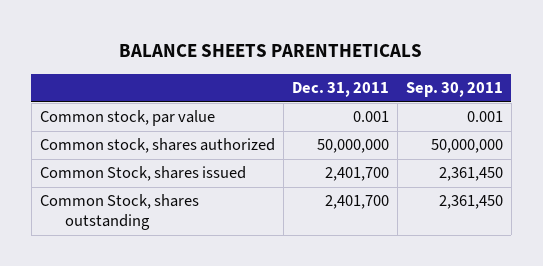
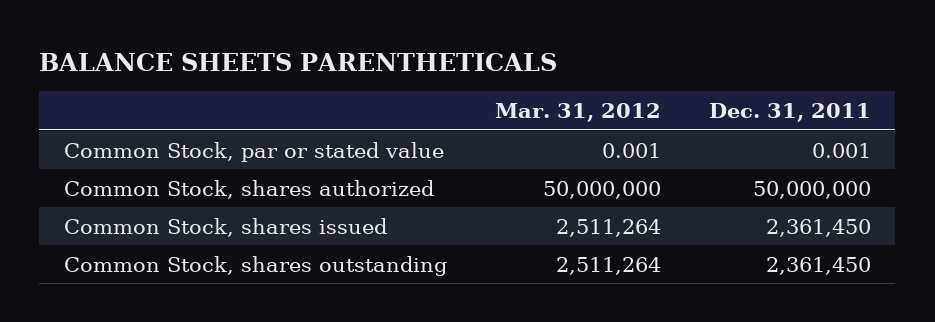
- | Dec. 31, 2011 | Sep. 30, 2011
+ | Mar. 31, 2012 | Dec. 31, 2011
- Common stock, par value | 0.001 | 0.001
- Common stock, shares authorized | 50,000,000 | 50,000,000
- Common Stock, shares issued | 2,401,700 | 2,361,450
- Common Stock, shares outstanding | 2,401,700 | 2,361,450
+ Common Stock, par or stated value | 0.001 | 0.001
+ Common Stock, shares authorized | 50,000,000 | 50,000,000
+ Common Stock, shares issued | 2,511,264 | 2,361,450
+ Common Stock, shares outstanding | 2,511,264 | 2,361,450

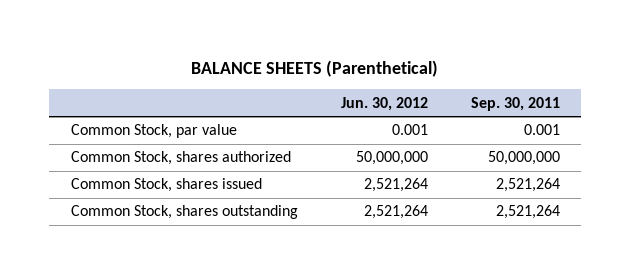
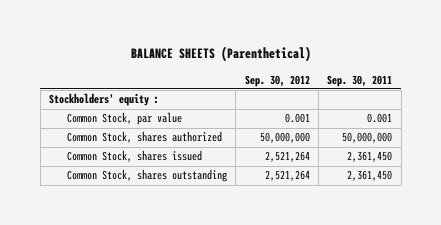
- | Jun. 30, 2012 | Sep. 30, 2011
+ | Sep. 30, 2012 | Sep. 30, 2011
+ Stockholders' equity :
- Common Stock, shares issued | 2,521,264 | 2,521,264
- Common Stock, shares outstanding | 2,521,264 | 2,521,264
+ Common Stock, shares issued | 2,521,264 | 2,361,450
+ Common Stock, shares outstanding | 2,521,264 | 2,361,450

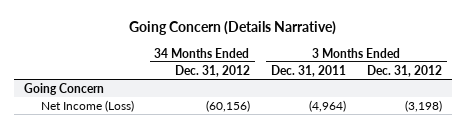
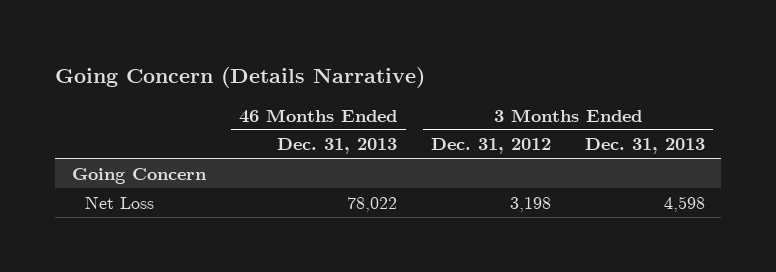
- | 34 Months Ended Dec. 31, 2012 | 3 Months Ended Dec. 31, 2011 | 3 Months Ended Dec. 31, 2012
+ | 46 Months Ended Dec. 31, 2013 | 3 Months Ended Dec. 31, 2012 | 3 Months Ended Dec. 31, 2013
- Net Income (Loss) | (60,156) | (4,964) | (3,198)
+ Net Loss | 78,022 | 3,198 | 4,598

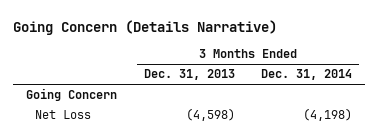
- | 46 Months Ended Dec. 31, 2013 | 3 Months Ended Dec. 31, 2012 | 3 Months Ended Dec. 31, 2013
+ | 3 Months Ended Dec. 31, 2013 | 3 Months Ended Dec. 31, 2014
- Net Loss | 78,022 | 3,198 | 4,598
+ Net Loss | (4,598) | (4,198)

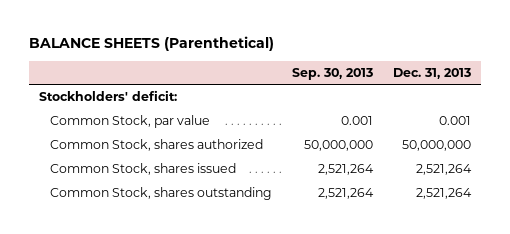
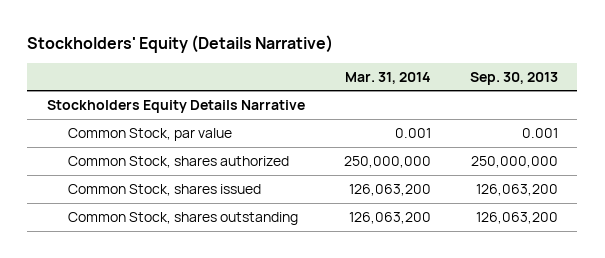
- BALANCE SHEETS (Parenthetical)
+ Stockholders' Equity (Details Narrative)
- | Sep. 30, 2013 | Dec. 31, 2013
+ | Mar. 31, 2014 | Sep. 30, 2013
- Stockholders' deficit:
+ Stockholders Equity Details Narrative
- Common Stock, shares authorized | 50,000,000 | 50,000,000
- Common Stock, shares issued | 2,521,264 | 2,521,264
- Common Stock, shares outstanding | 2,521,264 | 2,521,264
+ Common Stock, shares authorized | 250,000,000 | 250,000,000
+ Common Stock, shares issued | 126,063,200 | 126,063,200
+ Common Stock, shares outstanding | 126,063,200 | 126,063,200

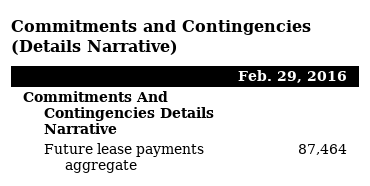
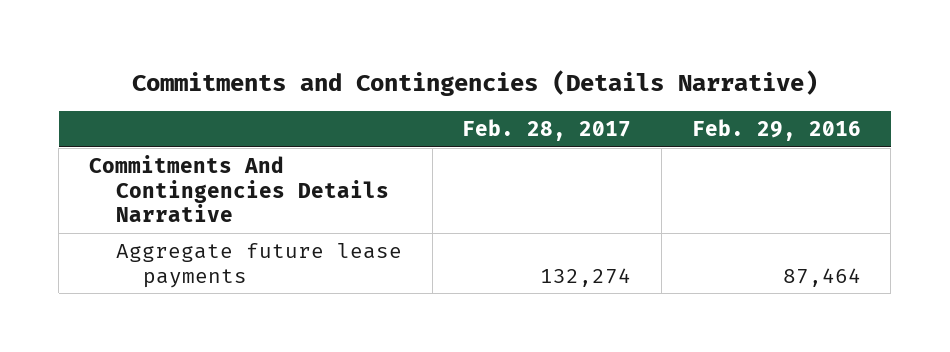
- | Feb. 29, 2016
+ | Feb. 28, 2017 | Feb. 29, 2016
- Future lease payments aggregate | 87,464
+ Aggregate future lease payments | 132,274 | 87,464

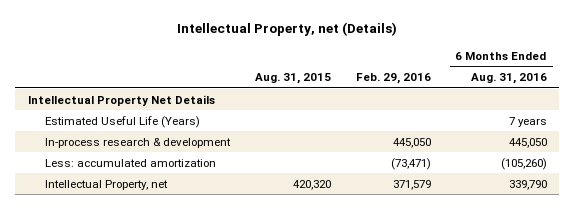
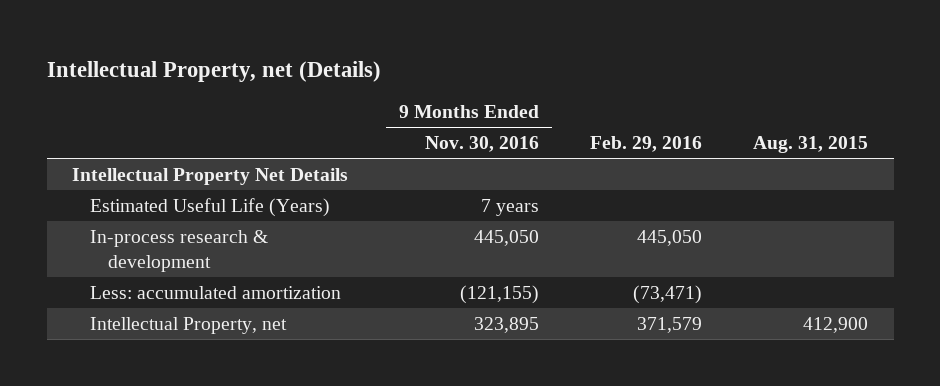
- | Aug. 31, 2015 | Feb. 29, 2016 | 6 Months Ended Aug. 31, 2016
+ | 9 Months Ended Nov. 30, 2016 | Feb. 29, 2016 | Aug. 31, 2015
- Intellectual Property, net | 420,320 | 371,579 | 339,790
+ Intellectual Property, net | 323,895 | 371,579 | 412,900

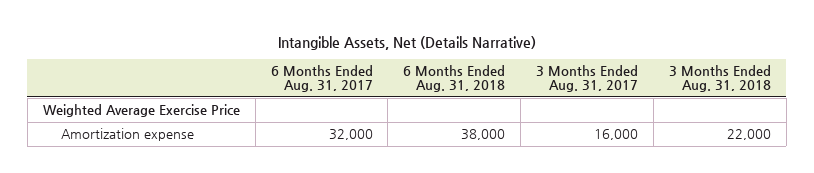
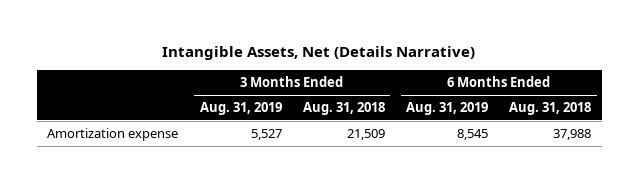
- | 6 Months Ended Aug. 31, 2017 | 6 Months Ended Aug. 31, 2018 | 3 Months Ended Aug. 31, 2017 | 3 Months Ended Aug. 31, 2018
+ | 3 Months Ended Aug. 31, 2019 | 3 Months Ended Aug. 31, 2018 | 6 Months Ended Aug. 31, 2019 | 6 Months Ended Aug. 31, 2018
- Weighted Average Exercise Price
- Amortization expense | 32,000 | 38,000 | 16,000 | 22,000
+ Amortization expense | 5,527 | 21,509 | 8,545 | 37,988

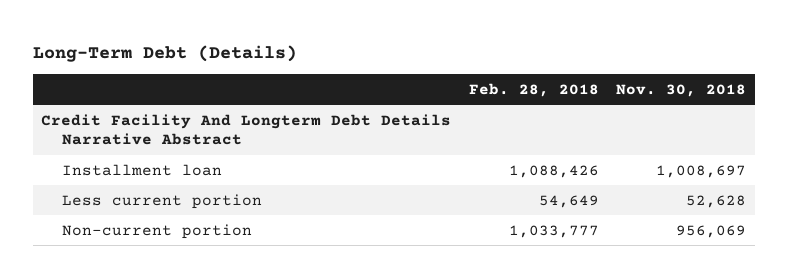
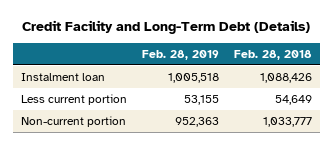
- Long-Term Debt (Details)
+ Credit Facility and Long-Term Debt (Details)
- | Feb. 28, 2018 | Nov. 30, 2018
+ | Feb. 28, 2019 | Feb. 28, 2018
- Credit Facility And Longterm Debt Details Narrative Abstract
- Installment loan | 1,088,426 | 1,008,697
+ Instalment loan | 1,005,518 | 1,088,426

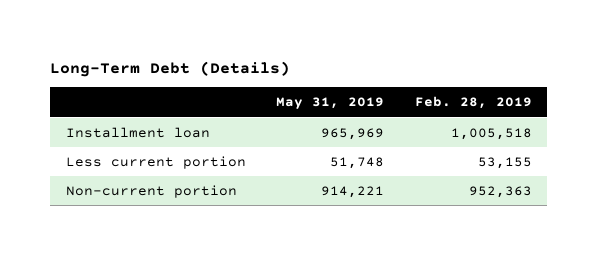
- Credit Facility and Long-Term Debt (Details)
+ Long-Term Debt (Details)
- | Feb. 28, 2019 | Feb. 28, 2018
+ | May 31, 2019 | Feb. 28, 2019
- Instalment loan | 1,005,518 | 1,088,426
+ Installment loan | 965,969 | 1,005,518

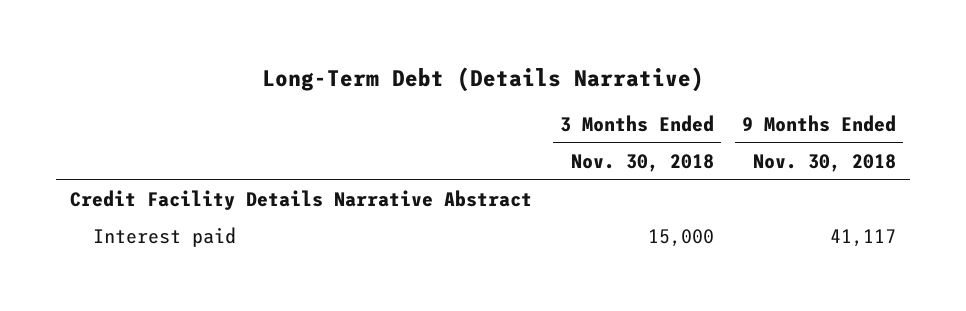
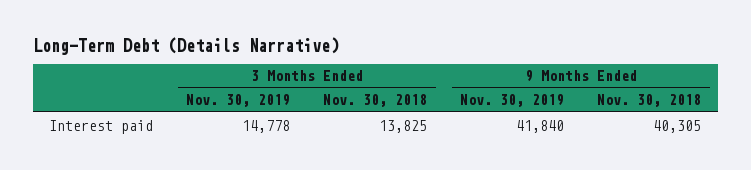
- | 3 Months Ended Nov. 30, 2018 | 9 Months Ended Nov. 30, 2018
+ | 3 Months Ended Nov. 30, 2019 | 3 Months Ended Nov. 30, 2018 | 9 Months Ended Nov. 30, 2019 | 9 Months Ended Nov. 30, 2018
- Credit Facility Details Narrative Abstract
- Interest paid | 15,000 | 41,117
+ Interest paid | 14,778 | 13,825 | 41,840 | 40,305

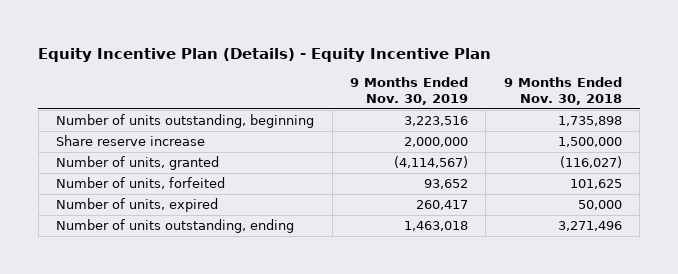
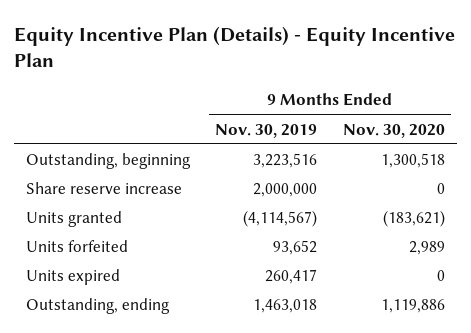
- | 9 Months Ended Nov. 30, 2019 | 9 Months Ended Nov. 30, 2018
+ | 9 Months Ended Nov. 30, 2019 | 9 Months Ended Nov. 30, 2020
- Number of units outstanding, beginning | 3,223,516 | 1,735,898
+ Outstanding, beginning | 3,223,516 | 1,300,518
- Number of units, granted | (4,114,567) | (116,027)
- Number of units, forfeited | 93,652 | 101,625
- Number of units, expired | 260,417 | 50,000
- Number of units outstanding, ending | 1,463,018 | 3,271,496
+ Units granted | (4,114,567) | (183,621)
+ Units forfeited | 93,652 | 2,989
+ Units expired | 260,417 | 0
+ Outstanding, ending | 1,463,018 | 1,119,886

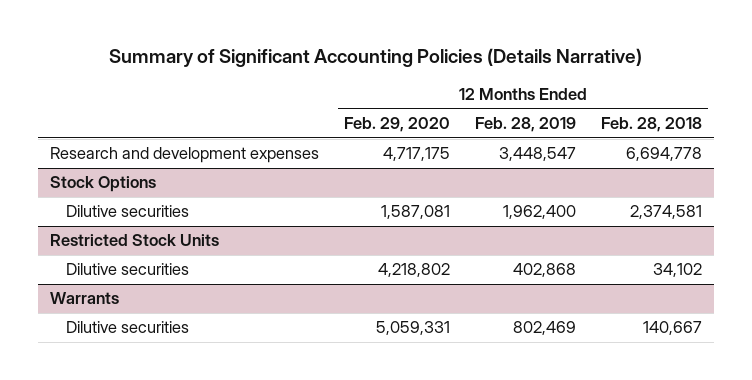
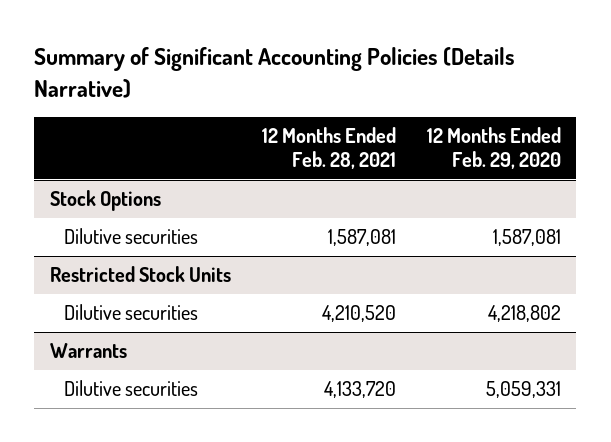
- | 12 Months Ended Feb. 29, 2020 | 12 Months Ended Feb. 28, 2019 | 12 Months Ended Feb. 28, 2018
+ | 12 Months Ended Feb. 28, 2021 | 12 Months Ended Feb. 29, 2020
- Research and development expenses | 4,717,175 | 3,448,547 | 6,694,778

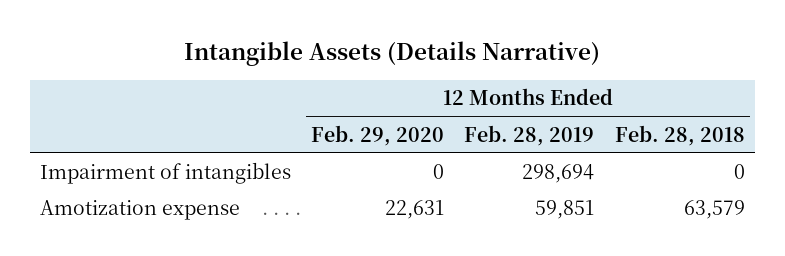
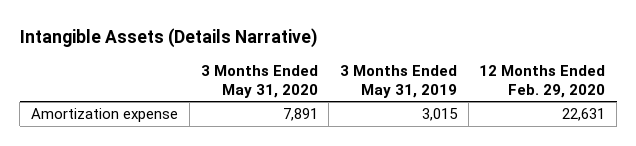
- | 12 Months Ended Feb. 29, 2020 | 12 Months Ended Feb. 28, 2019 | 12 Months Ended Feb. 28, 2018
+ | 3 Months Ended May 31, 2020 | 3 Months Ended May 31, 2019 | 12 Months Ended Feb. 29, 2020
- Impairment of intangibles | 0 | 298,694 | 0
- Amotization expense | 22,631 | 59,851 | 63,579
+ Amortization expense | 7,891 | 3,015 | 22,631

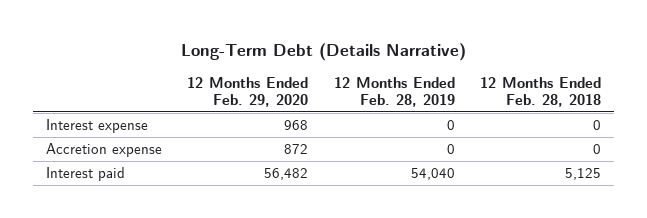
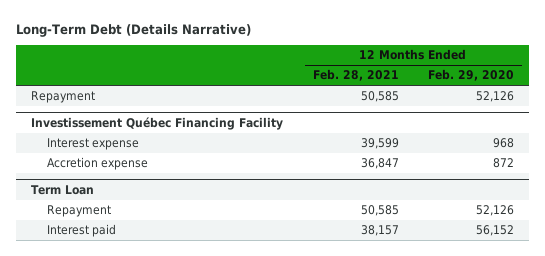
- | 12 Months Ended Feb. 29, 2020 | 12 Months Ended Feb. 28, 2019 | 12 Months Ended Feb. 28, 2018
+ | 12 Months Ended Feb. 28, 2021 | 12 Months Ended Feb. 29, 2020
+ Repayment | 50,585 | 52,126
+ Investissement Québec Financing Facility
- Interest paid | 56,482 | 54,040 | 5,125
+ Term Loan
+ Repayment | 50,585 | 52,126
+ Interest paid | 38,157 | 56,152

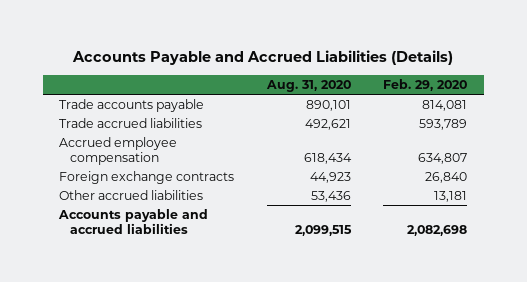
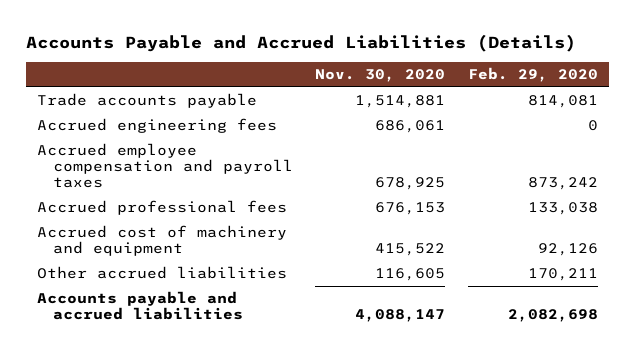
- | Aug. 31, 2020 | Feb. 29, 2020
+ | Nov. 30, 2020 | Feb. 29, 2020
- Trade accrued liabilities | 492,621 | 593,789
- Accrued employee compensation | 618,434 | 634,807
- Foreign exchange contracts | 44,923 | 26,840
- Other accrued liabilities | 53,436 | 13,181
+ Accrued engineering fees | 686,061 | 0
+ Accrued employee compensation and payroll taxes | 678,925 | 873,242
+ Accrued professional fees | 676,153 | 133,038
+ Accrued cost of machinery and equipment | 415,522 | 92,126
+ Other accrued liabilities | 116,605 | 170,211

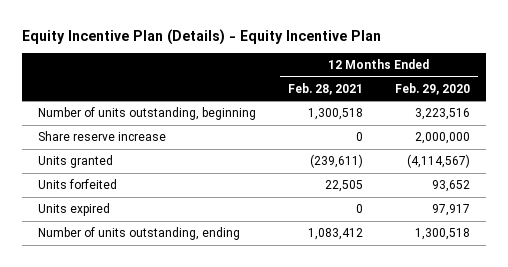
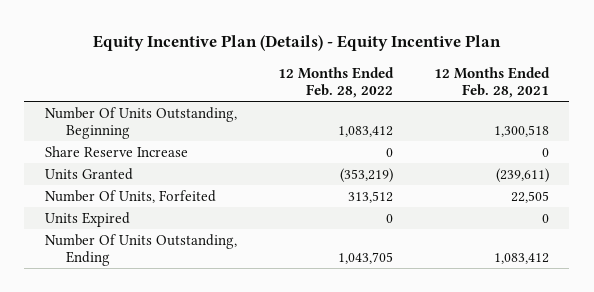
- | 12 Months Ended Feb. 28, 2021 | 12 Months Ended Feb. 29, 2020
+ | 12 Months Ended Feb. 28, 2022 | 12 Months Ended Feb. 28, 2021
- Number of units outstanding, beginning | 1,300,518 | 3,223,516
- Share reserve increase | 0 | 2,000,000
- Units granted | (239,611) | (4,114,567)
- Units forfeited | 22,505 | 93,652
- Units expired | 0 | 97,917
- Number of units outstanding, ending | 1,083,412 | 1,300,518
+ Number Of Units Outstanding, Beginning | 1,083,412 | 1,300,518
+ Share Reserve Increase | 0 | 0
+ Units Granted | (353,219) | (239,611)
+ Number Of Units, Forfeited | 313,512 | 22,505
+ Units Expired | 0 | 0
+ Number Of Units Outstanding, Ending | 1,043,705 | 1,083,412

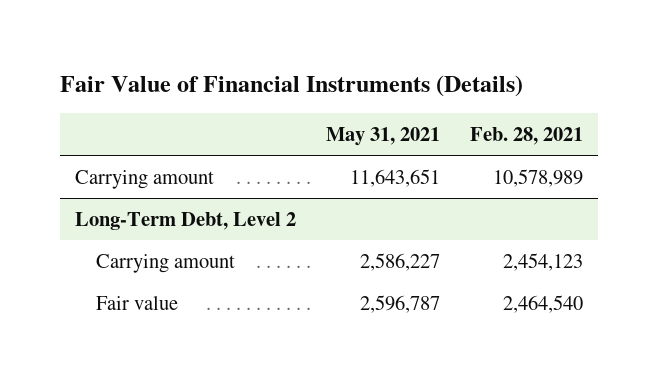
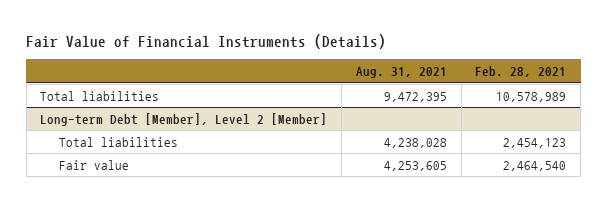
- | May 31, 2021 | Feb. 28, 2021
+ | Aug. 31, 2021 | Feb. 28, 2021
- Carrying amount | 11,643,651 | 10,578,989
- Long-Term Debt, Level 2
- Carrying amount | 2,586,227 | 2,454,123
+ Total liabilities | 9,472,395 | 10,578,989
+ Long-term Debt [Member], Level 2 [Member]
+ Total liabilities | 4,238,028 | 2,454,123

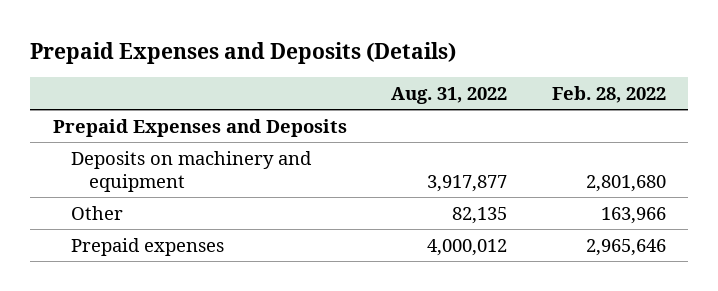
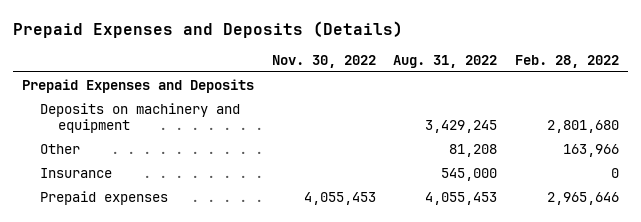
- | Aug. 31, 2022 | Feb. 28, 2022
+ | Nov. 30, 2022 | Aug. 31, 2022 | Feb. 28, 2022
- Deposits on machinery and equipment | 3,917,877 | 2,801,680
- Other | 82,135 | 163,966
- Prepaid expenses | 4,000,012 | 2,965,646
+ Deposits on machinery and equipment | | 3,429,245 | 2,801,680
+ Other | | 81,208 | 163,966
+ Insurance | | 545,000 | 0
+ Prepaid expenses | 4,055,453 | 4,055,453 | 2,965,646

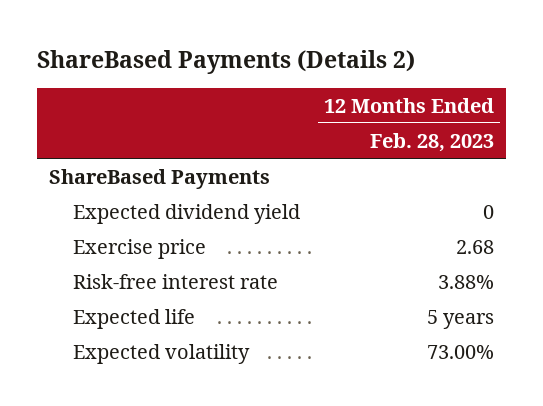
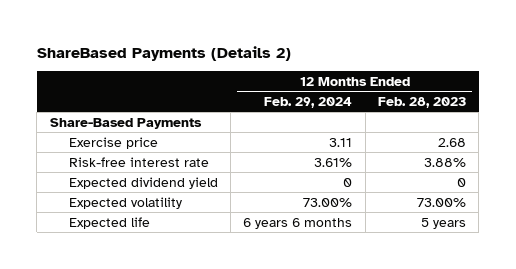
- | 12 Months Ended Feb. 28, 2023
+ | 12 Months Ended Feb. 29, 2024 | 12 Months Ended Feb. 28, 2023
- ShareBased Payments
+ Share-Based Payments
moved down: Expected dividend yield | 0 | 0
moved down: Expected life | 6 years 6 months | 5 years

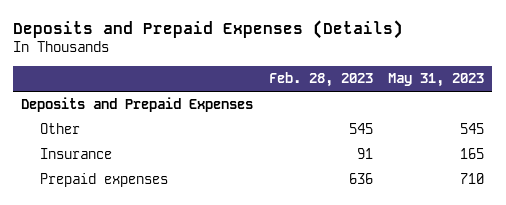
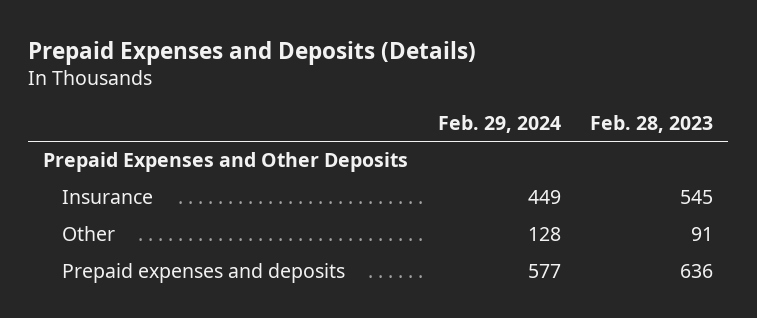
- Deposits and Prepaid Expenses (Details)
+ Prepaid Expenses and Deposits (Details)
- | Feb. 28, 2023 | May 31, 2023
+ | Feb. 29, 2024 | Feb. 28, 2023
- Deposits and Prepaid Expenses
- Other | 545 | 545
- Insurance | 91 | 165
- Prepaid expenses | 636 | 710
+ Prepaid Expenses and Other Deposits
+ Insurance | 449 | 545
+ Other | 128 | 91
+ Prepaid expenses and deposits | 577 | 636

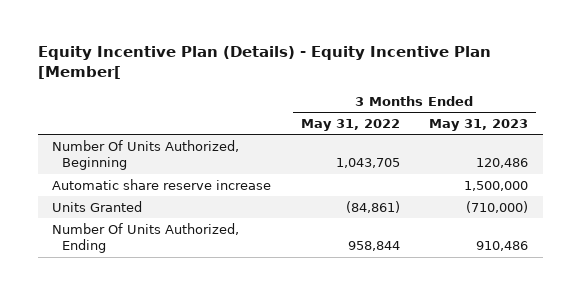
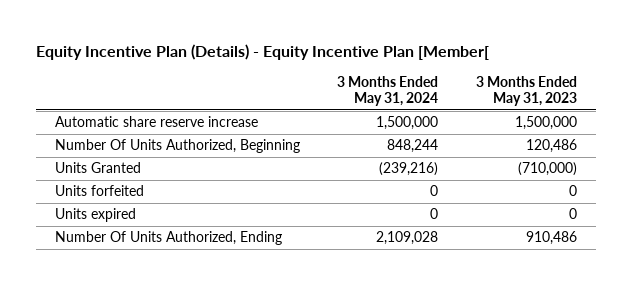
- | 3 Months Ended May 31, 2022 | 3 Months Ended May 31, 2023
+ | 3 Months Ended May 31, 2024 | 3 Months Ended May 31, 2023
moved down: Number Of Units Authorized, Beginning | 848,244 | 120,486
+ Units forfeited | 0 | 0
+ Units expired | 0 | 0

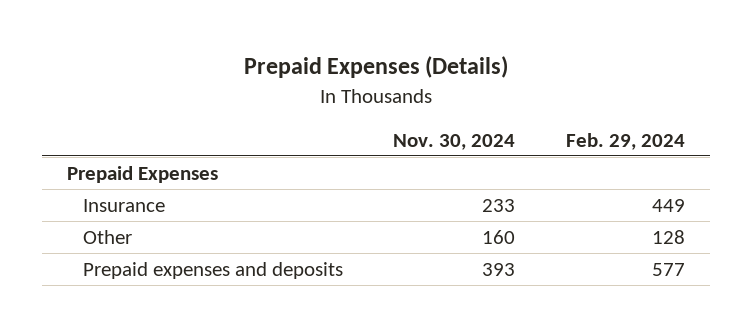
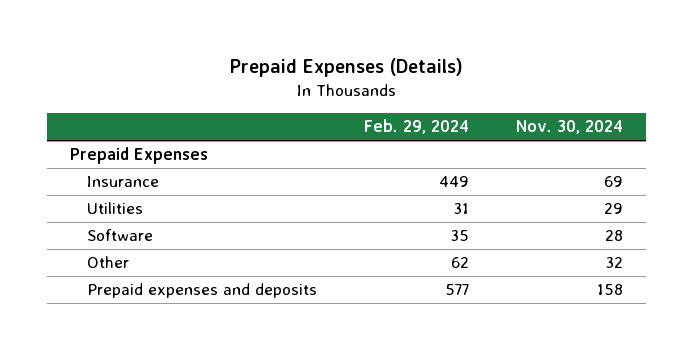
- | Nov. 30, 2024 | Feb. 29, 2024
+ | Feb. 29, 2024 | Nov. 30, 2024
- Insurance | 233 | 449
- Other | 160 | 128
- Prepaid expenses and deposits | 393 | 577
+ Insurance | 449 | 69
+ Utilities | 31 | 29
+ Software | 35 | 28
+ Other | 62 | 32
+ Prepaid expenses and deposits | 577 | 158

